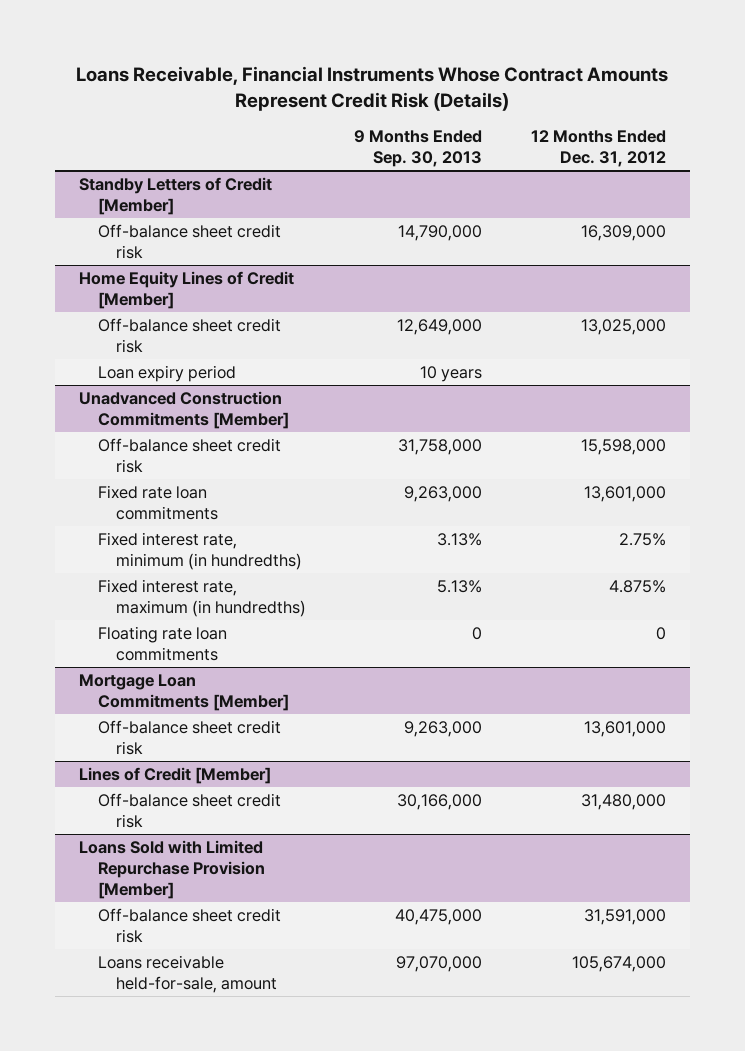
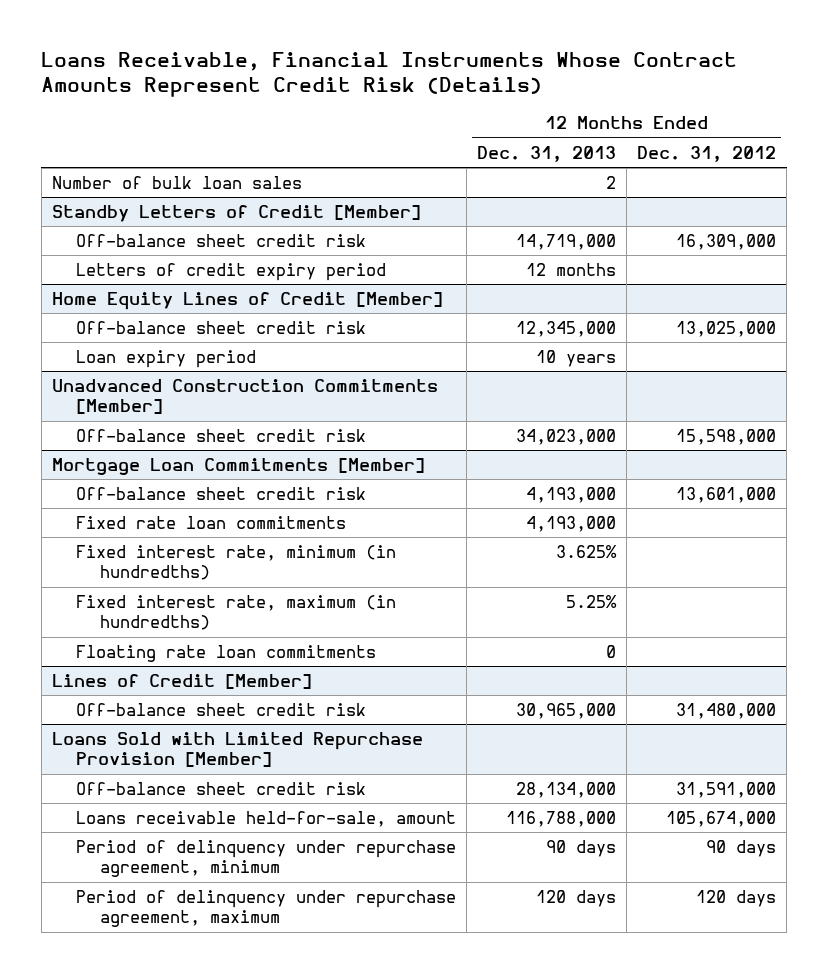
- | 9 Months Ended Sep. 30, 2013 | 12 Months Ended Dec. 31, 2012
+ | 12 Months Ended Dec. 31, 2013 | 12 Months Ended Dec. 31, 2012
+ Number of bulk loan sales | 2 |
@ Standby Letters of Credit [Member]
+ Letters of credit expiry period | 12 months |
@ Unadvanced Construction Commitments [Member]
- Fixed rate loan commitments | 9,263,000 | 13,601,000
- Fixed interest rate, minimum (in hundredths) | 3.13% | 2.75%
- Fixed interest rate, maximum (in hundredths) | 5.13% | 4.875%
- Floating rate loan commitments | 0 | 0
@ Mortgage Loan Commitments [Member]
+ Fixed rate loan commitments | 4,193,000 |
+ Fixed interest rate, minimum (in hundredths) | 3.625% |
+ Fixed interest rate, maximum (in hundredths) | 5.25% |
+ Floating rate loan commitments | 0 |
@ Loans Sold with Limited Repurchase Provision [Member]
+ Period of delinquency under repurchase agreement, minimum | 90 days | 90 days
+ Period of delinquency under repurchase agreement, maximum | 120 days | 120 days

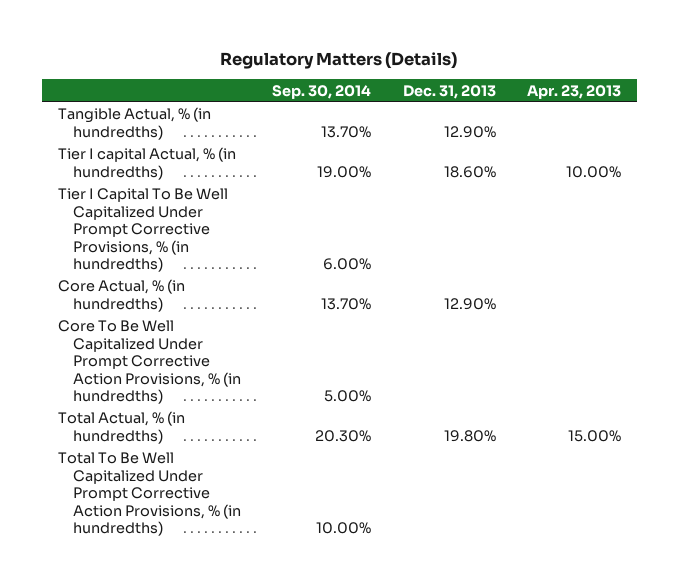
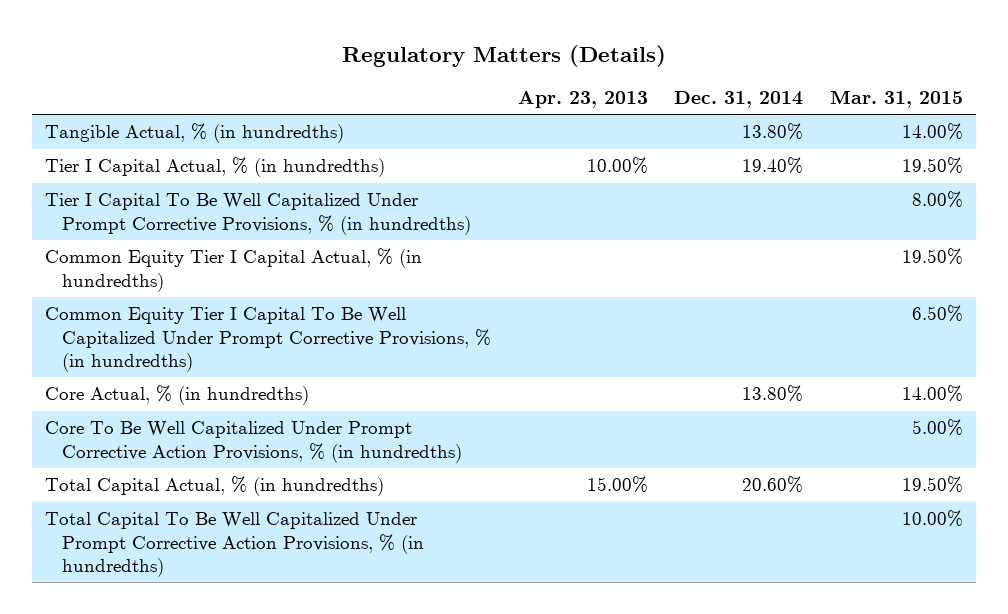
- | Sep. 30, 2014 | Dec. 31, 2013 | Apr. 23, 2013
+ | Apr. 23, 2013 | Dec. 31, 2014 | Mar. 31, 2015
- Tier I capital Actual, % (in hundredths) | 19.00% | 18.60% | 10.00%
+ Tier I Capital Actual, % (in hundredths) | 10.00% | 19.40% | 19.50%
+ Common Equity Tier I Capital Actual, % (in hundredths) | | | 19.50%
+ Common Equity Tier I Capital To Be Well Capitalized Under Prompt Corrective Provisions, % (in hundredths) | | | 6.50%
- Total Actual, % (in hundredths) | 20.30% | 19.80% | 15.00%
- Total To Be Well Capitalized Under Prompt Corrective Action Provisions, % (in hundredths) | 10.00% | |
+ Total Capital Actual, % (in hundredths) | 15.00% | 20.60% | 19.50%
+ Total Capital To Be Well Capitalized Under Prompt Corrective Action Provisions, % (in hundredths) | | | 10.00%

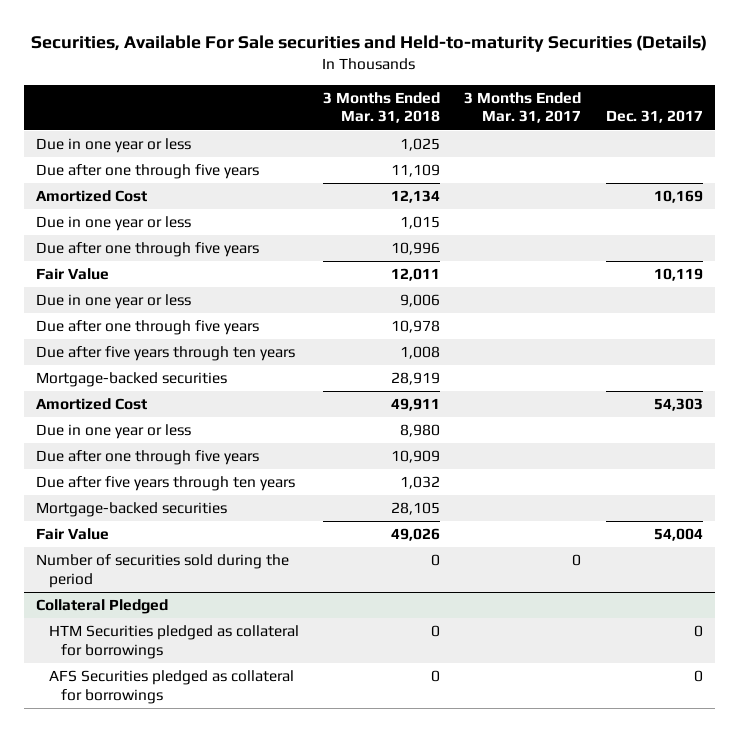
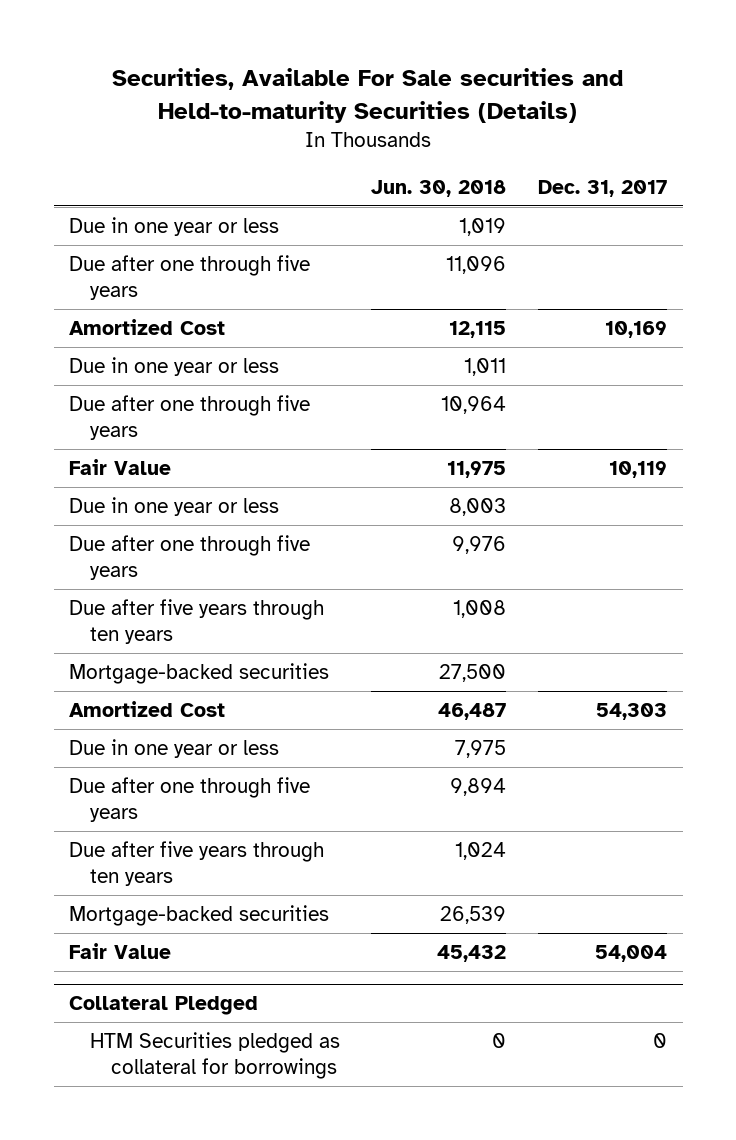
- | 3 Months Ended Mar. 31, 2018 | 3 Months Ended Mar. 31, 2017 | Dec. 31, 2017
+ | Jun. 30, 2018 | Dec. 31, 2017
- Number of securities sold during the period | 0 | 0 |
@ Collateral Pledged
- AFS Securities pledged as collateral for borrowings | 0 | | 0

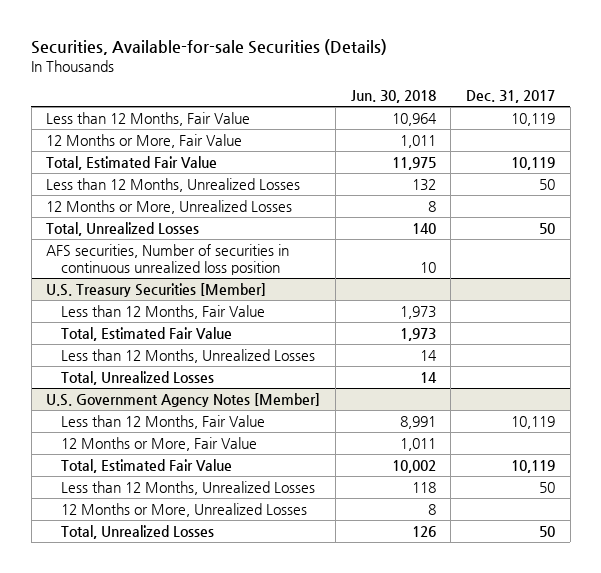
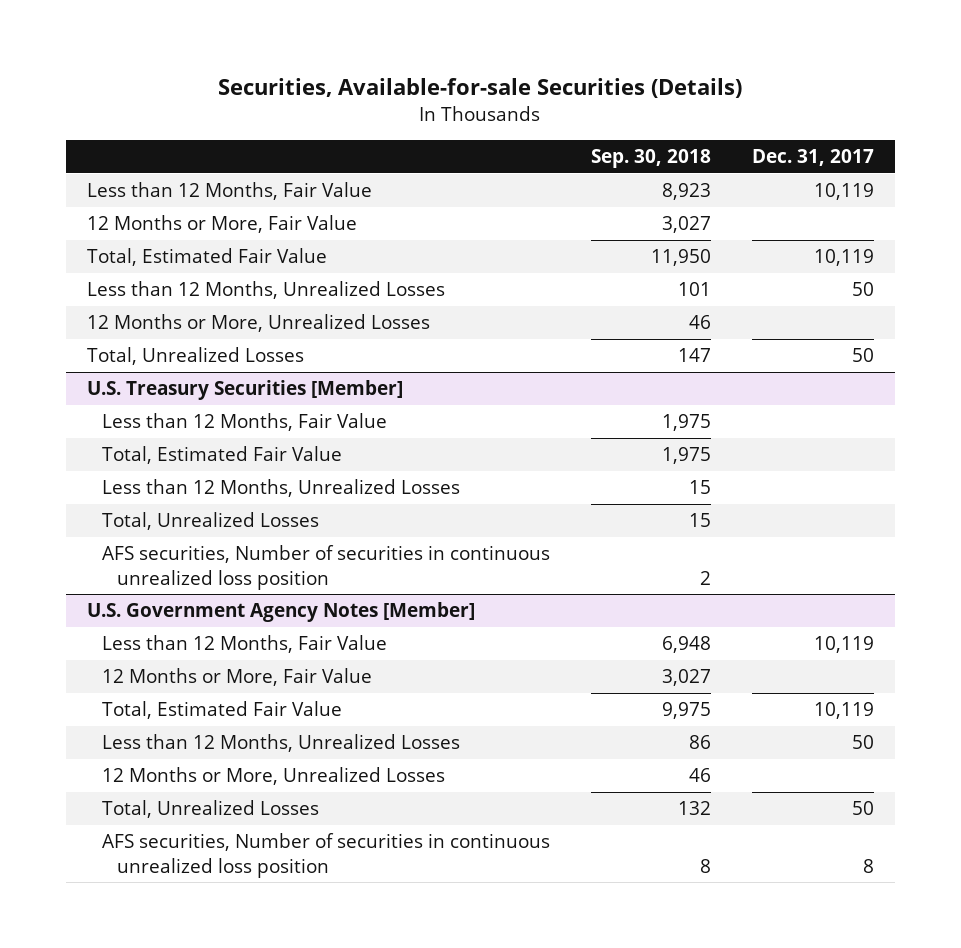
- | Jun. 30, 2018 | Dec. 31, 2017
+ | Sep. 30, 2018 | Dec. 31, 2017
- AFS securities, Number of securities in continuous unrealized loss position | 10 |
@ U.S. Treasury Securities [Member]
+ AFS securities, Number of securities in continuous unrealized loss position | 2 |
@ U.S. Government Agency Notes [Member]
+ AFS securities, Number of securities in continuous unrealized loss position | 8 | 8

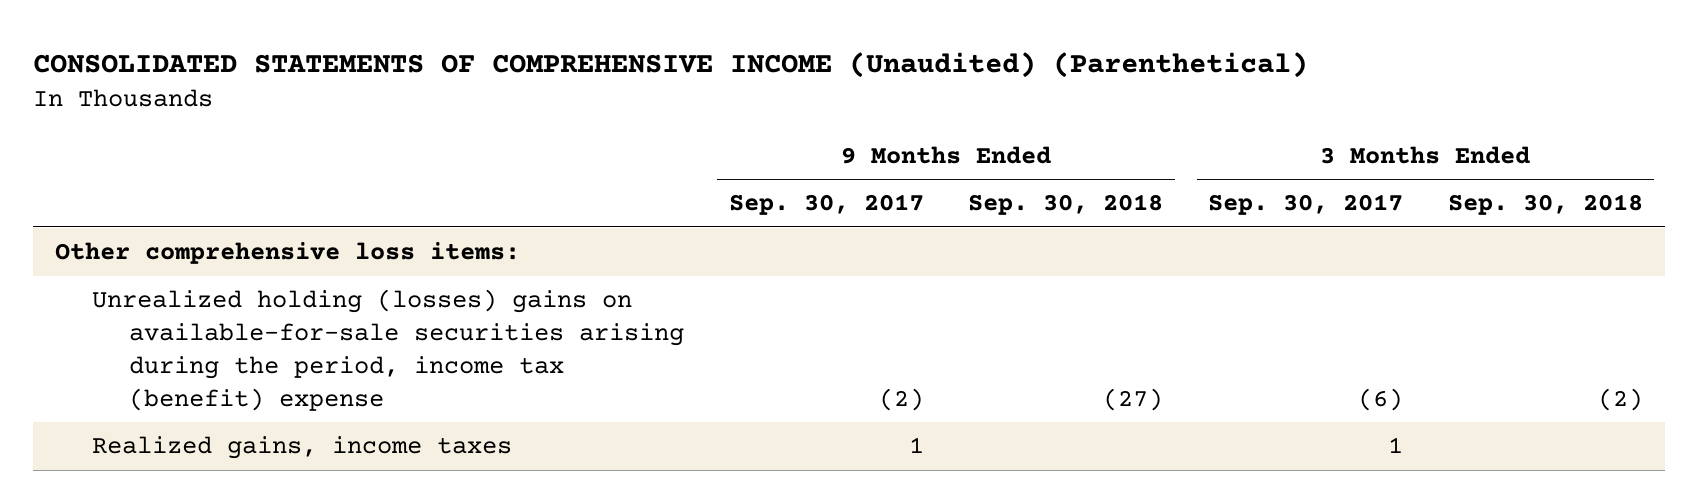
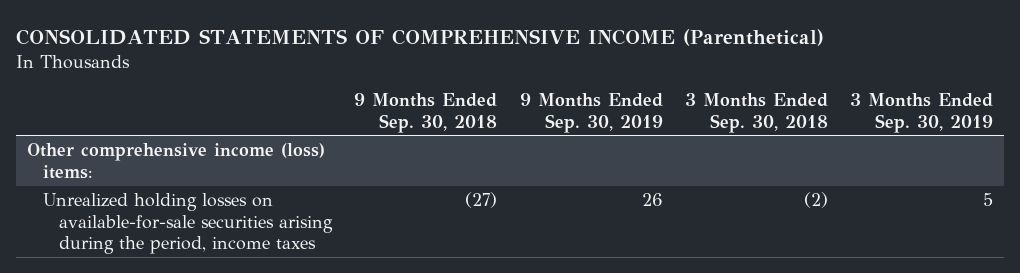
- CONSOLIDATED STATEMENTS OF COMPREHENSIVE INCOME (Unaudited) (Parenthetical)
+ CONSOLIDATED STATEMENTS OF COMPREHENSIVE INCOME (Parenthetical)
- | 9 Months Ended Sep. 30, 2017 | 9 Months Ended Sep. 30, 2018 | 3 Months Ended Sep. 30, 2017 | 3 Months Ended Sep. 30, 2018
+ | 9 Months Ended Sep. 30, 2018 | 9 Months Ended Sep. 30, 2019 | 3 Months Ended Sep. 30, 2018 | 3 Months Ended Sep. 30, 2019
- Other comprehensive loss items:
- Unrealized holding (losses) gains on available-for-sale securities arising during the period, income tax (benefit) expense | (2) | (27) | (6) | (2)
- Realized gains, income taxes | 1 | | 1 |
+ Other comprehensive income (loss) items:
+ Unrealized holding losses on available-for-sale securities arising during the period, income taxes | (27) | 26 | (2) | 5

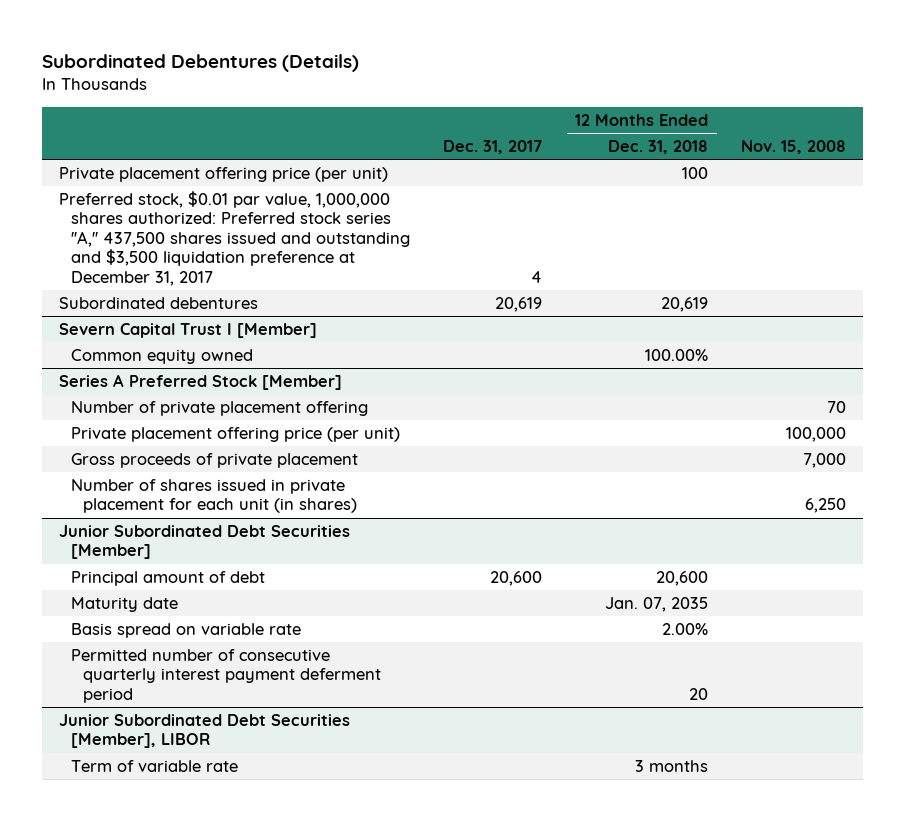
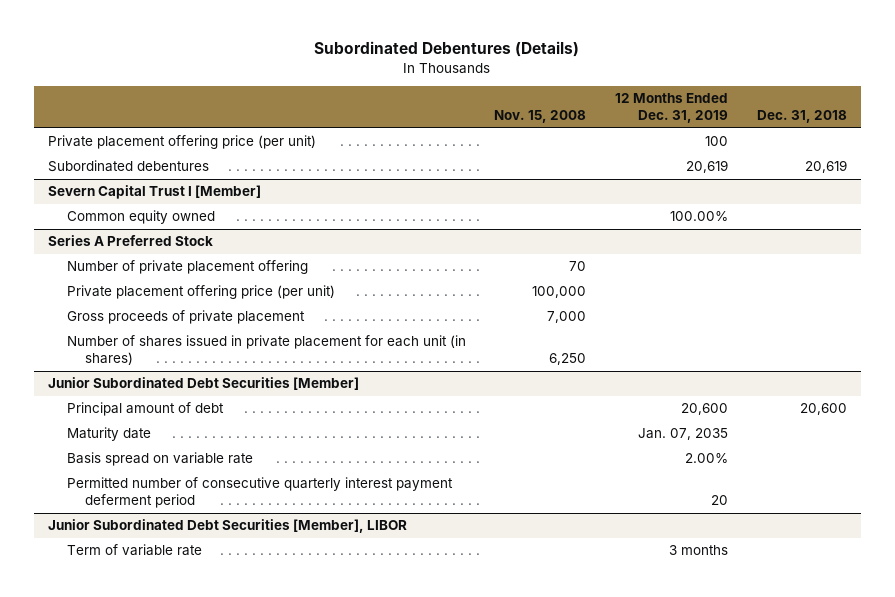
- | Dec. 31, 2017 | 12 Months Ended Dec. 31, 2018 | Nov. 15, 2008
+ | Nov. 15, 2008 | 12 Months Ended Dec. 31, 2019 | Dec. 31, 2018
- Preferred stock, $0.01 par value, 1,000,000 shares authorized: Preferred stock series ''A,'' 437,500 shares issued and outstanding and $3,500 liquidation preference at December 31, 2017 | 4 | |
- Series A Preferred Stock [Member]
+ Series A Preferred Stock

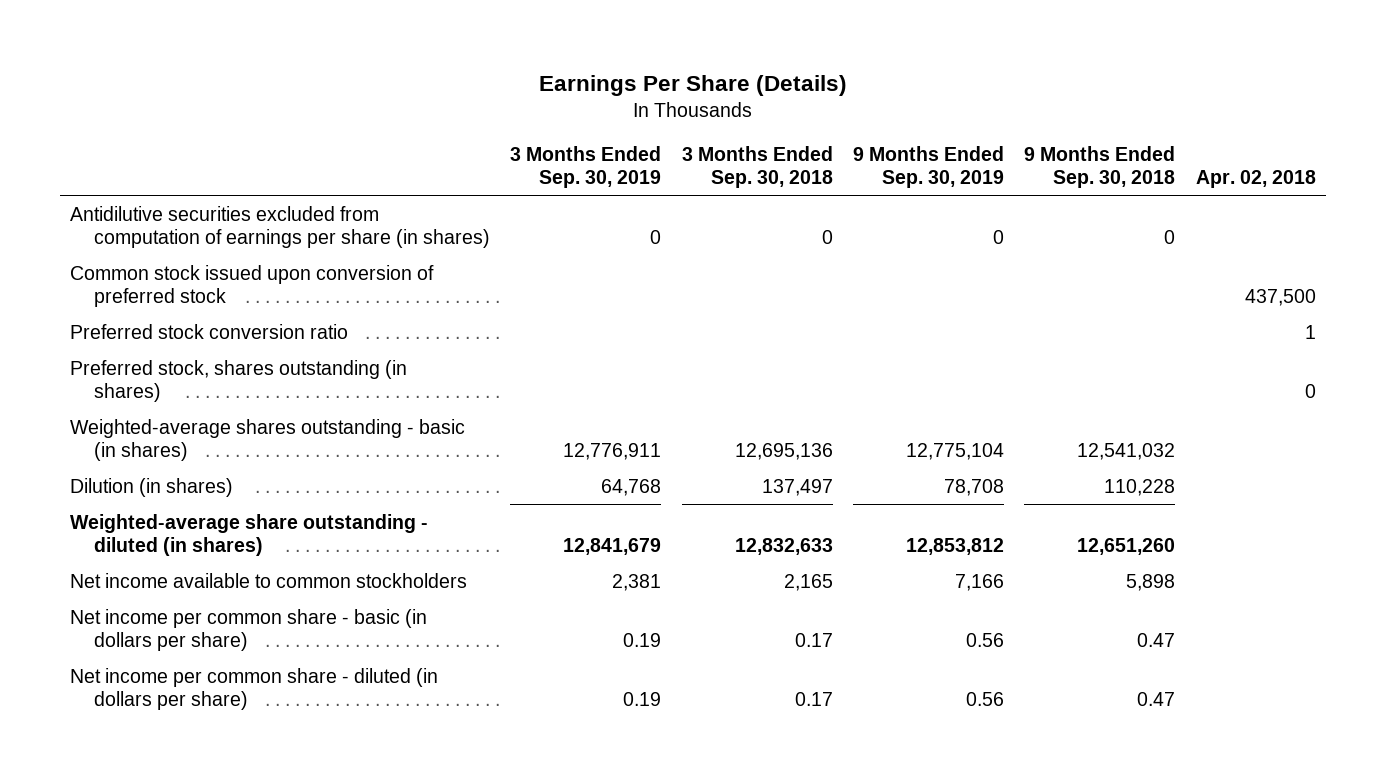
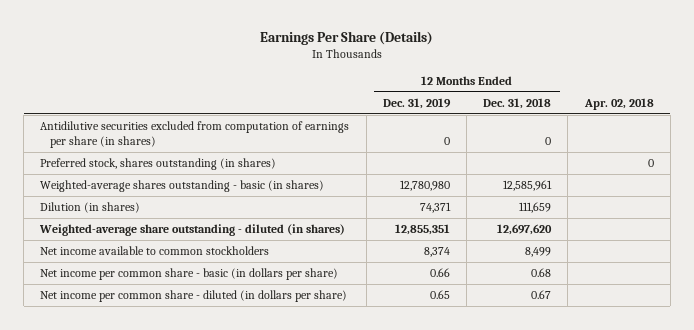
- | 3 Months Ended Sep. 30, 2019 | 3 Months Ended Sep. 30, 2018 | 9 Months Ended Sep. 30, 2019 | 9 Months Ended Sep. 30, 2018 | Apr. 02, 2018
+ | 12 Months Ended Dec. 31, 2019 | 12 Months Ended Dec. 31, 2018 | Apr. 02, 2018
- Common stock issued upon conversion of preferred stock | | | | | 437,500
- Preferred stock conversion ratio | | | | | 1

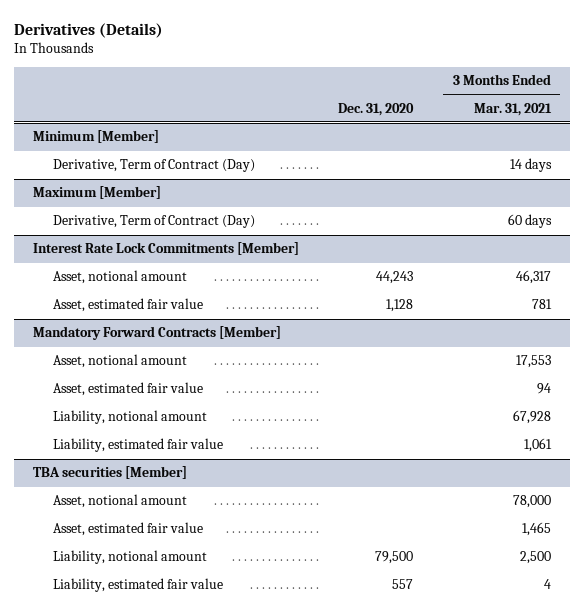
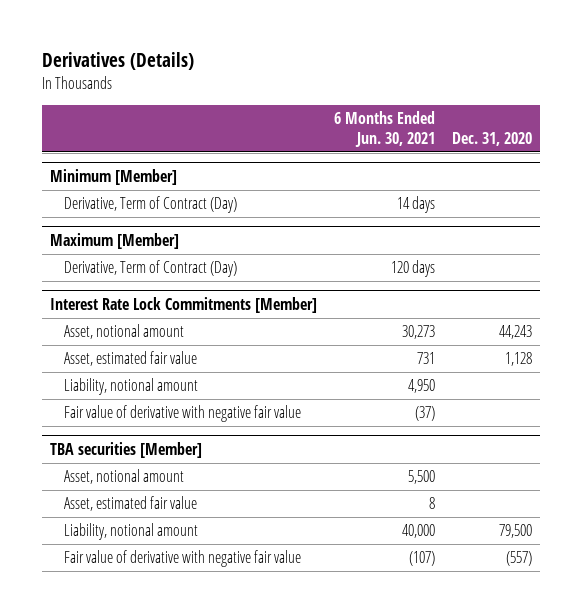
- | Dec. 31, 2020 | 3 Months Ended Mar. 31, 2021
+ | 6 Months Ended Jun. 30, 2021 | Dec. 31, 2020
- Mandatory Forward Contracts [Member]
- Asset, notional amount | | 17,553
- Asset, estimated fair value | | 94
- Liability, notional amount | | 67,928
- Liability, estimated fair value | | 1,061
@ Interest Rate Lock Commitments [Member]
+ Liability, notional amount | 4,950 |
+ Fair value of derivative with negative fair value | (37) |
@ TBA securities [Member]
- Liability, estimated fair value | 557 | 4
+ Fair value of derivative with negative fair value | (107) | (557)

